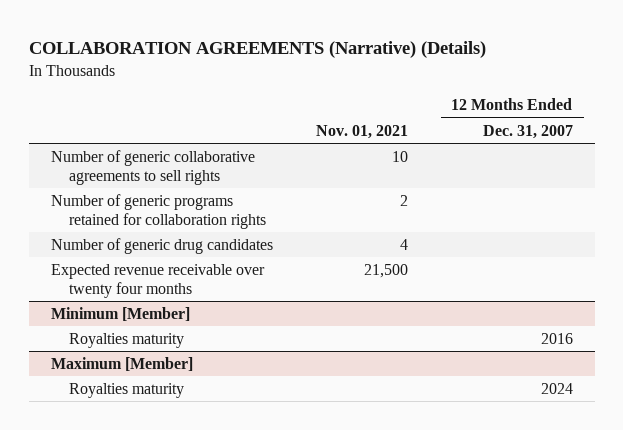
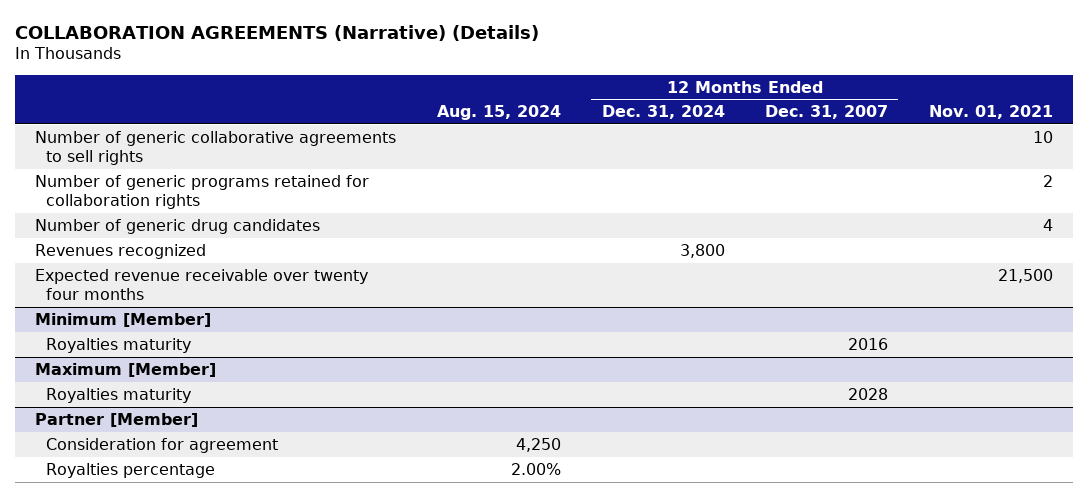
- | Nov. 01, 2021 | 12 Months Ended Dec. 31, 2007
+ | Aug. 15, 2024 | 12 Months Ended Dec. 31, 2024 | 12 Months Ended Dec. 31, 2007 | Nov. 01, 2021
+ Revenues recognized | | 3,800 | |
@ Maximum [Member]
- Royalties maturity | | 2024
+ Royalties maturity | | | 2028 |
+ Partner [Member]
+ Consideration for agreement | 4,250 | | |
+ Royalties percentage | 2.00% | | |

